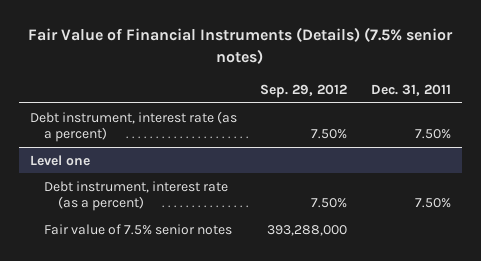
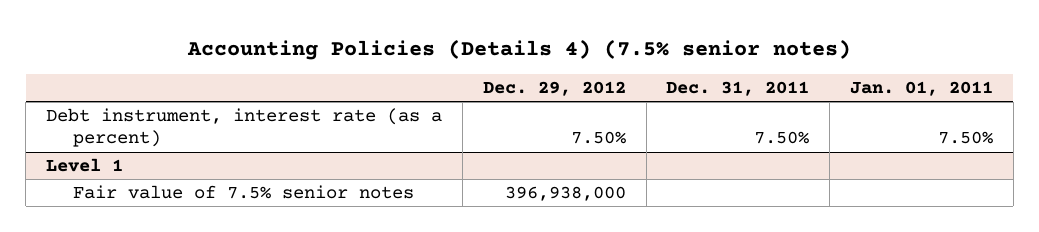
- Fair Value of Financial Instruments (Details) (7.5% senior notes)
+ Accounting Policies (Details 4) (7.5% senior notes)
- | Sep. 29, 2012 | Dec. 31, 2011
+ | Dec. 29, 2012 | Dec. 31, 2011 | Jan. 01, 2011
- Level one
- Debt instrument, interest rate (as a percent) | 7.50% | 7.50%
- Fair value of 7.5% senior notes | 393,288,000 |
+ Level 1
+ Fair value of 7.5% senior notes | 396,938,000 | |

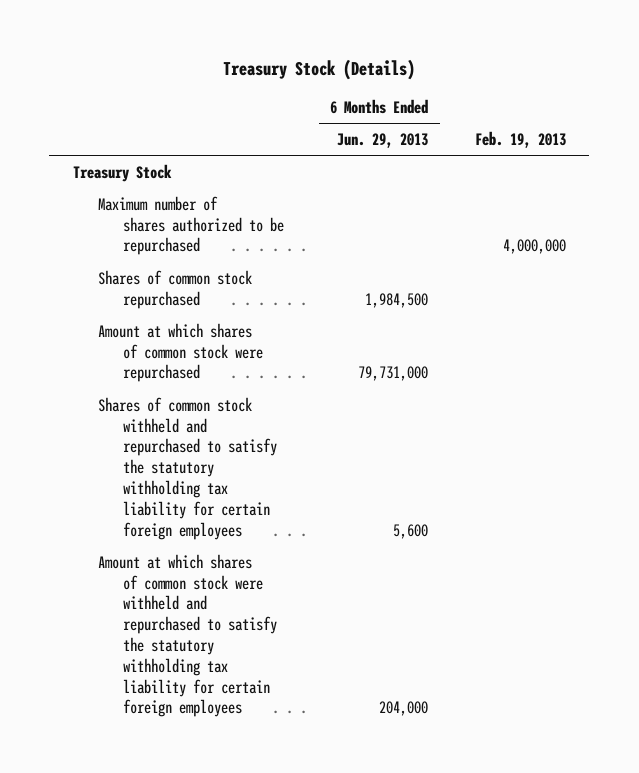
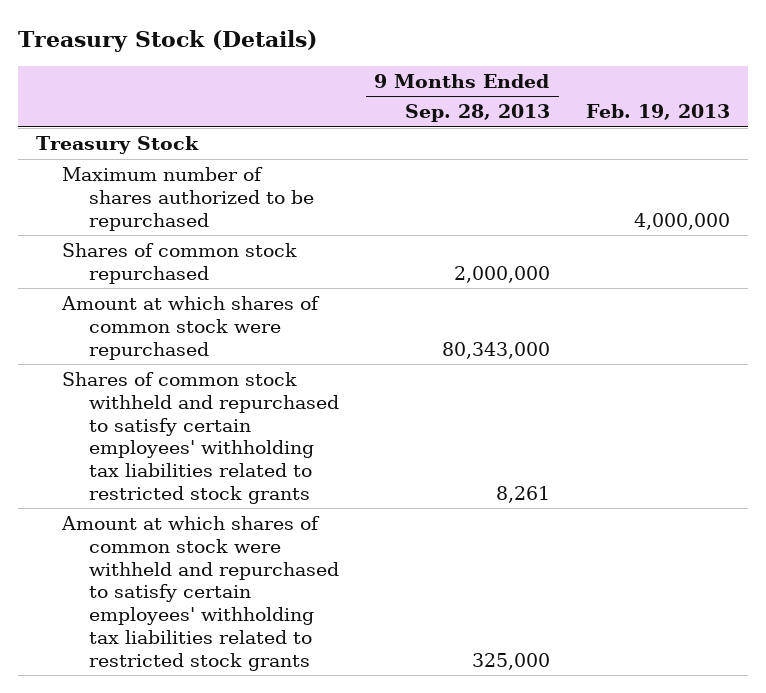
- | 6 Months Ended Jun. 29, 2013 | Feb. 19, 2013
+ | 9 Months Ended Sep. 28, 2013 | Feb. 19, 2013
- Shares of common stock withheld and repurchased to satisfy the statutory withholding tax liability for certain foreign employees | 5,600 |
- Amount at which shares of common stock were withheld and repurchased to satisfy the statutory withholding tax liability for certain foreign employees | 204,000 |
+ Shares of common stock withheld and repurchased to satisfy certain employees' withholding tax liabilities related to restricted stock grants | 8,261 |
+ Amount at which shares of common stock were withheld and repurchased to satisfy certain employees' withholding tax liabilities related to restricted stock grants | 325,000 |

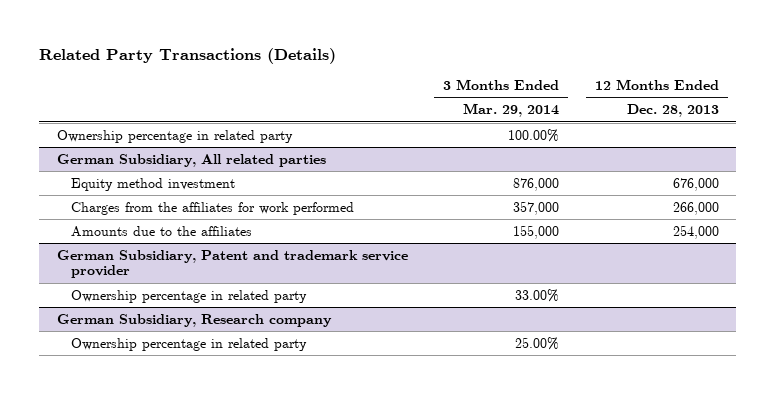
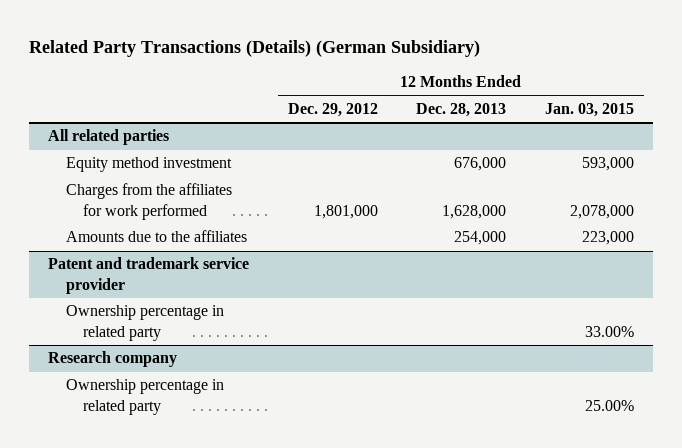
- Related Party Transactions (Details)
+ Related Party Transactions (Details) (German Subsidiary)
- | 3 Months Ended Mar. 29, 2014 | 12 Months Ended Dec. 28, 2013
+ | 12 Months Ended Dec. 29, 2012 | 12 Months Ended Dec. 28, 2013 | 12 Months Ended Jan. 03, 2015
- Ownership percentage in related party | 100.00% |
- German Subsidiary, All related parties
+ All related parties
- Charges from the affiliates for work performed | 357,000 | 266,000
+ Charges from the affiliates for work performed | 1,801,000 | 1,628,000 | 2,078,000
- German Subsidiary, Patent and trademark service provider
+ Patent and trademark service provider
- German Subsidiary, Research company
+ Research company

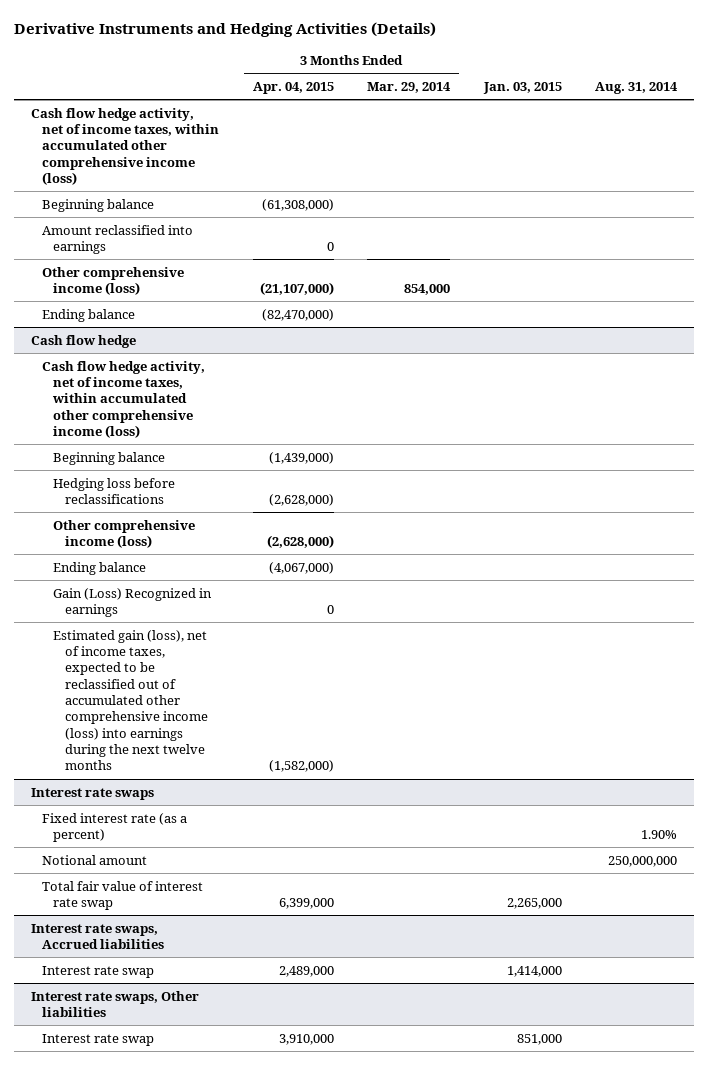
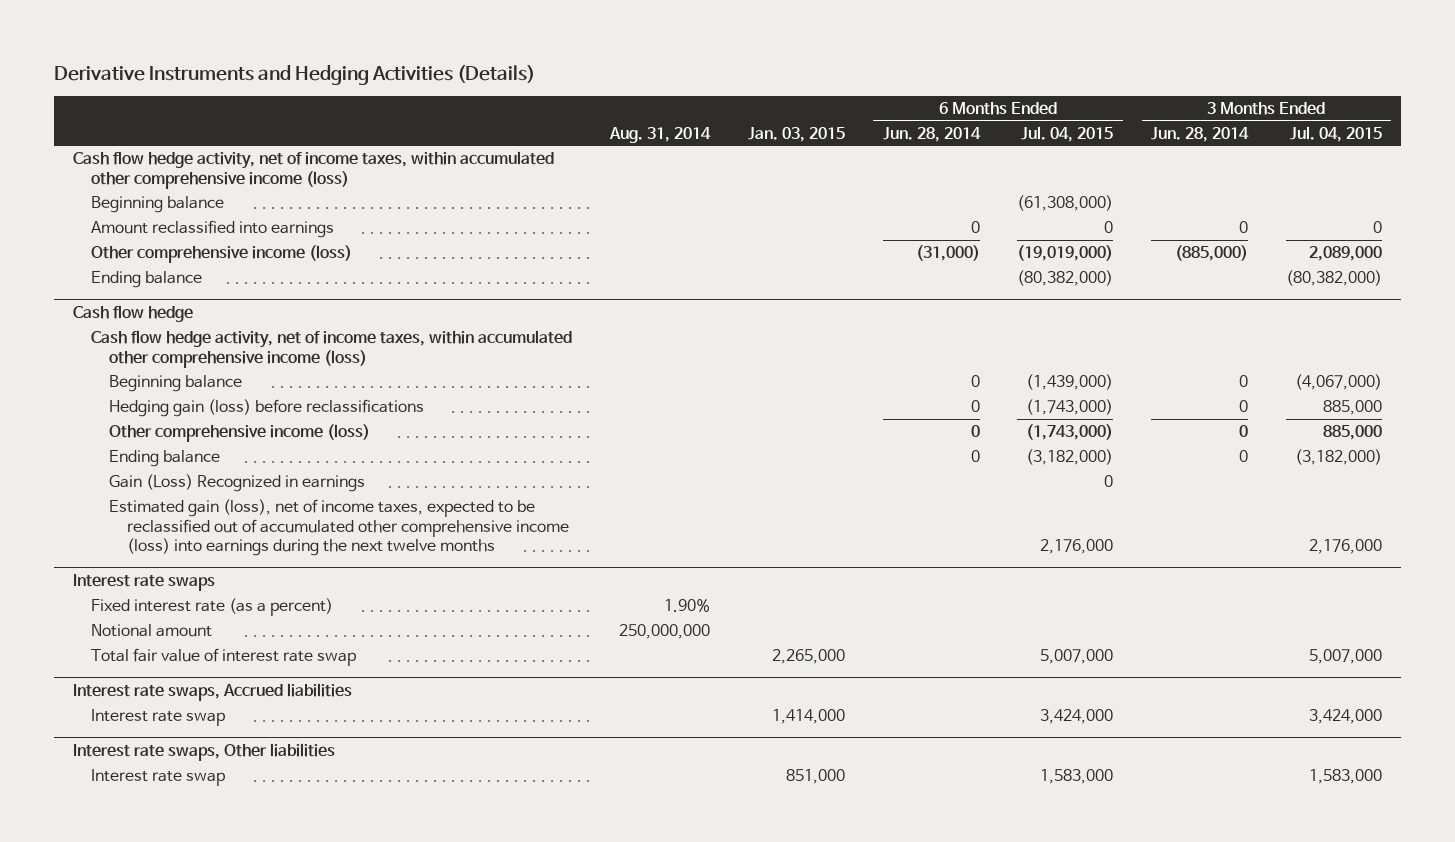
- | 3 Months Ended Apr. 04, 2015 | 3 Months Ended Mar. 29, 2014 | Jan. 03, 2015 | Aug. 31, 2014
+ | Aug. 31, 2014 | Jan. 03, 2015 | 6 Months Ended Jun. 28, 2014 | 6 Months Ended Jul. 04, 2015 | 3 Months Ended Jun. 28, 2014 | 3 Months Ended Jul. 04, 2015
@ Cash flow hedge
- Hedging loss before reclassifications | (2,628,000) | | |
+ Hedging gain (loss) before reclassifications | | | 0 | (1,743,000) | 0 | 885,000

